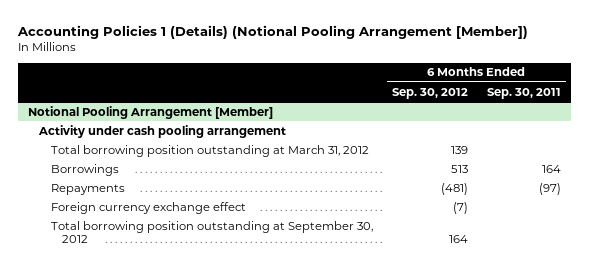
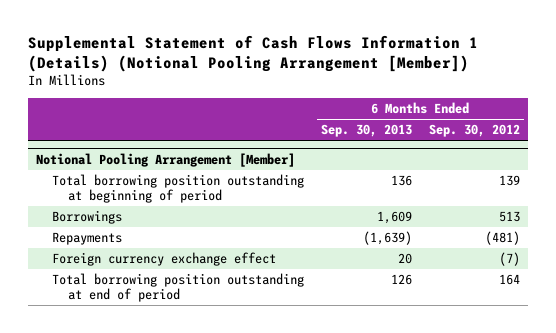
- Accounting Policies 1 (Details) (Notional Pooling Arrangement [Member])
+ Supplemental Statement of Cash Flows Information 1 (Details) (Notional Pooling Arrangement [Member])
- | 6 Months Ended Sep. 30, 2012 | 6 Months Ended Sep. 30, 2011
+ | 6 Months Ended Sep. 30, 2013 | 6 Months Ended Sep. 30, 2012
@ Notional Pooling Arrangement [Member]
- Activity under cash pooling arrangement
- Total borrowing position outstanding at March 31, 2012 | 139 |
+ Total borrowing position outstanding at beginning of period | 136 | 139
- Total borrowing position outstanding at September 30, 2012 | 164 |
+ Total borrowing position outstanding at end of period | 126 | 164

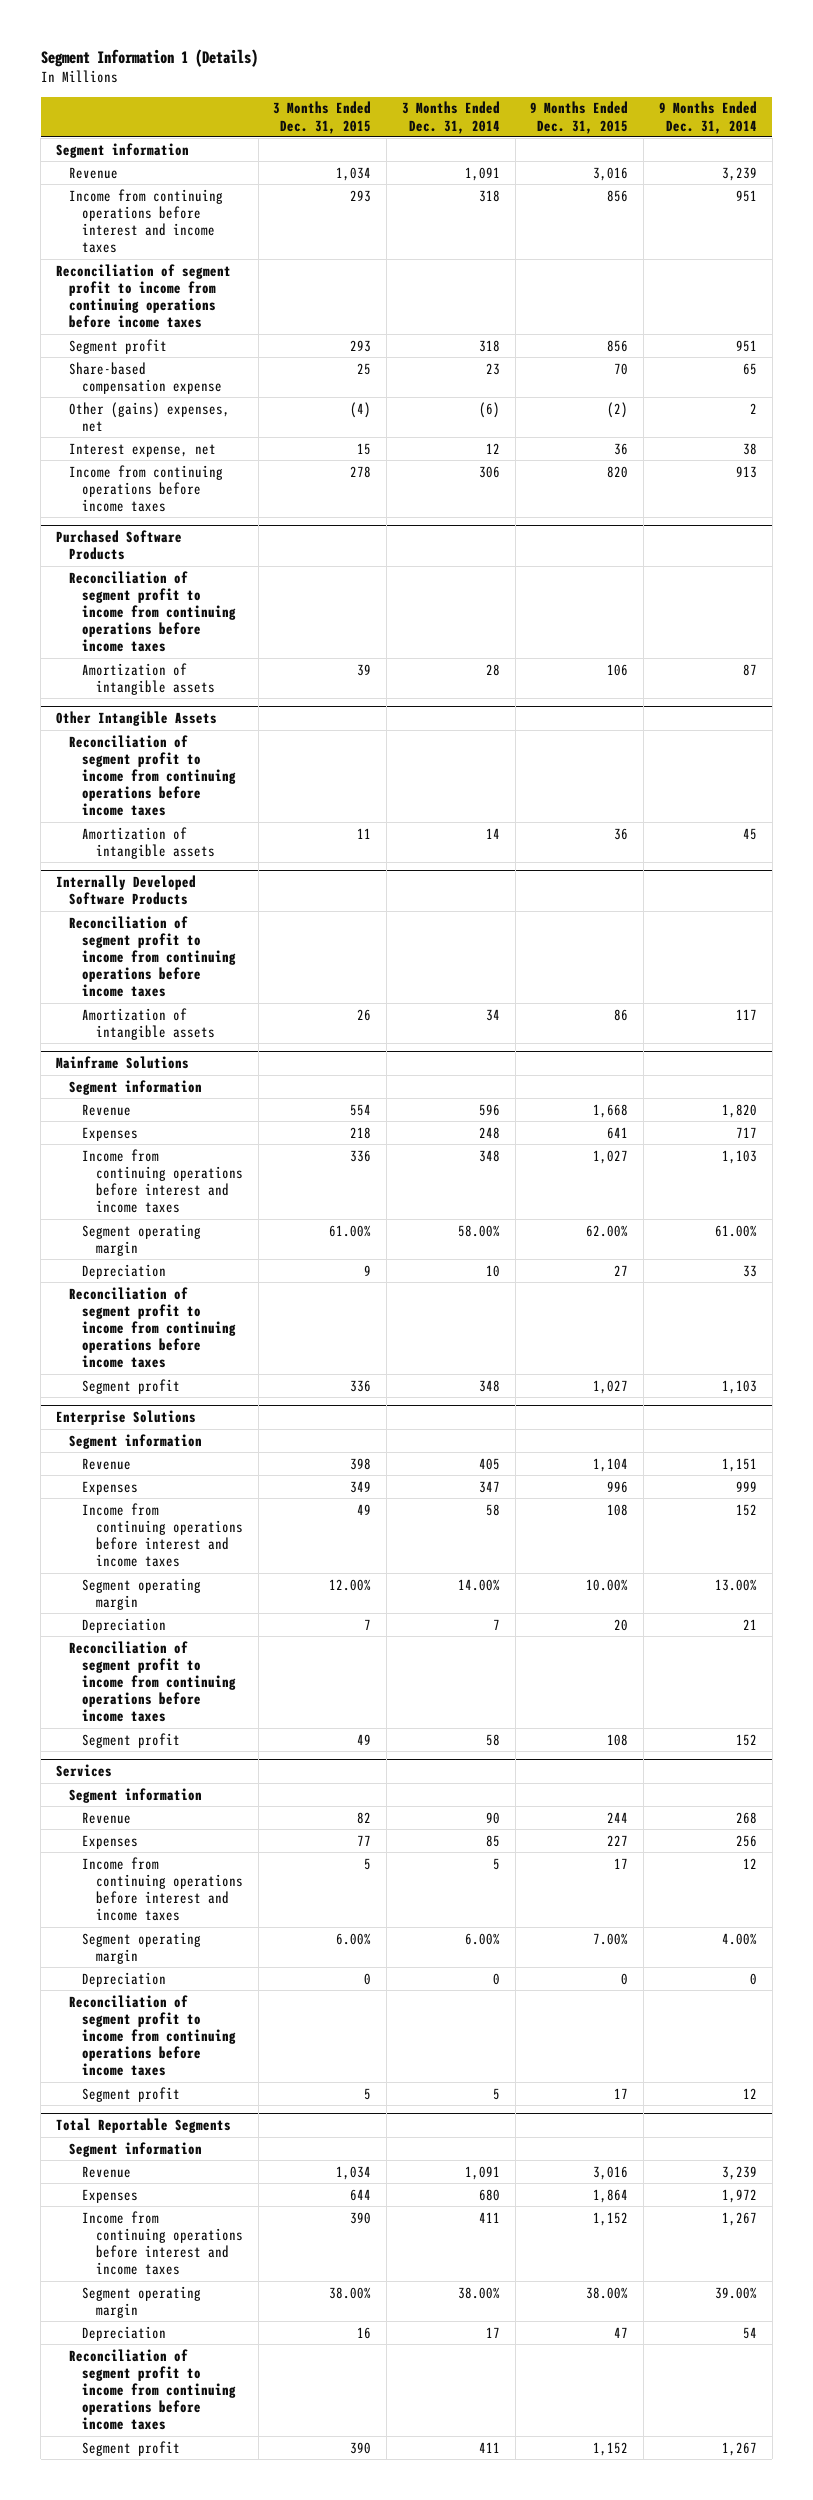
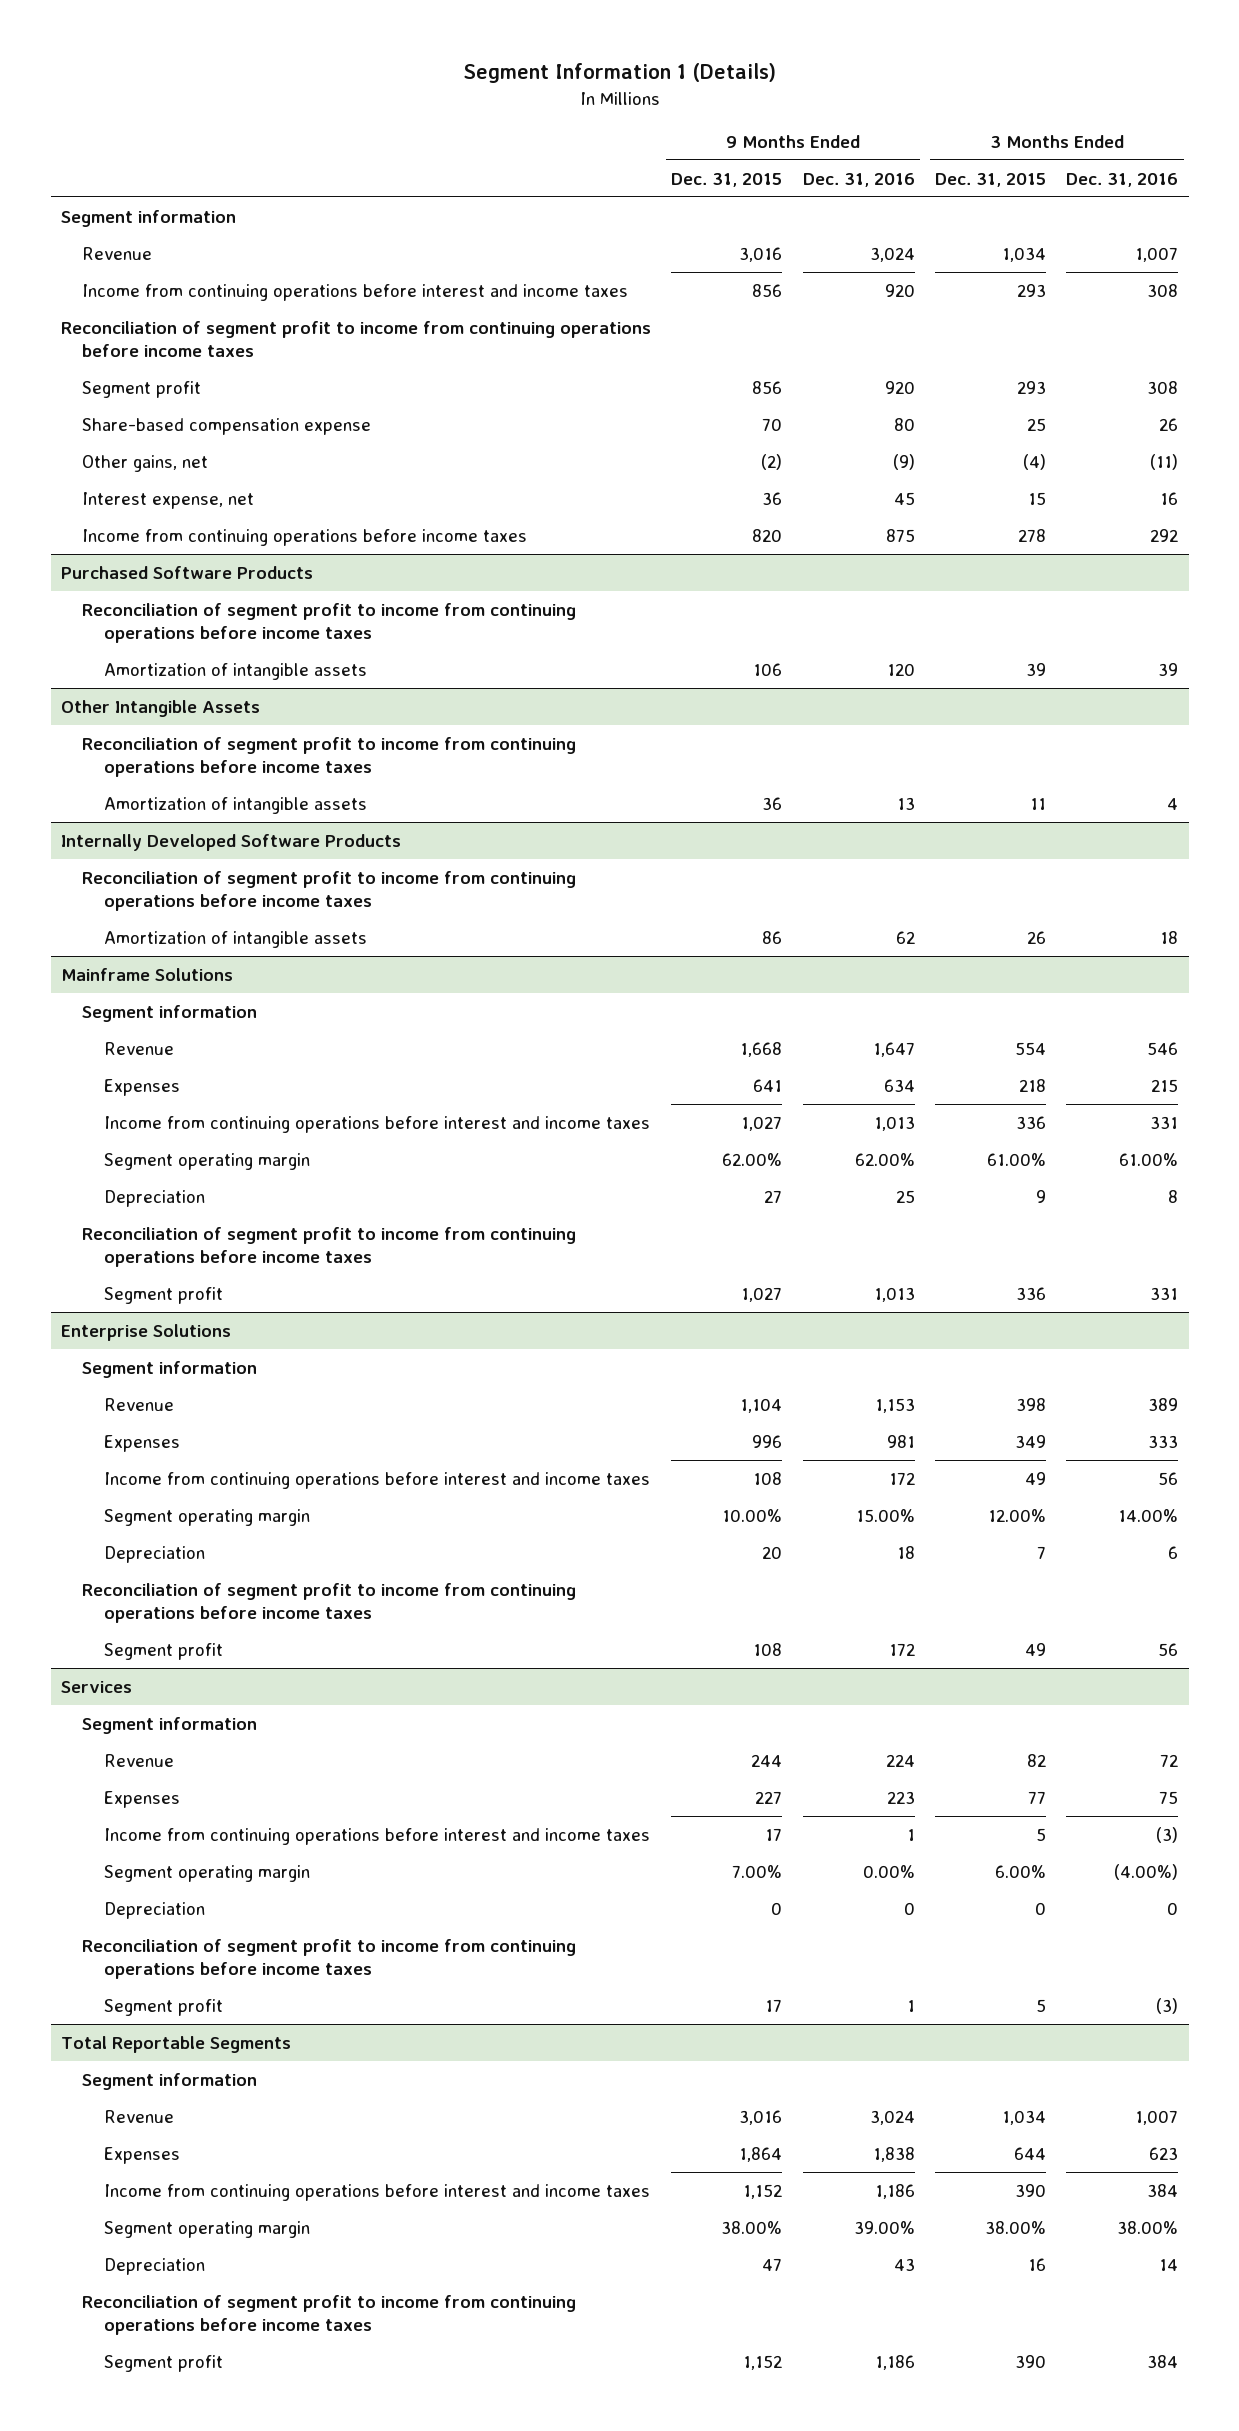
- | 3 Months Ended Dec. 31, 2015 | 3 Months Ended Dec. 31, 2014 | 9 Months Ended Dec. 31, 2015 | 9 Months Ended Dec. 31, 2014
+ | 9 Months Ended Dec. 31, 2015 | 9 Months Ended Dec. 31, 2016 | 3 Months Ended Dec. 31, 2015 | 3 Months Ended Dec. 31, 2016
- Other (gains) expenses, net | (4) | (6) | (2) | 2
+ Other gains, net | (2) | (9) | (4) | (11)

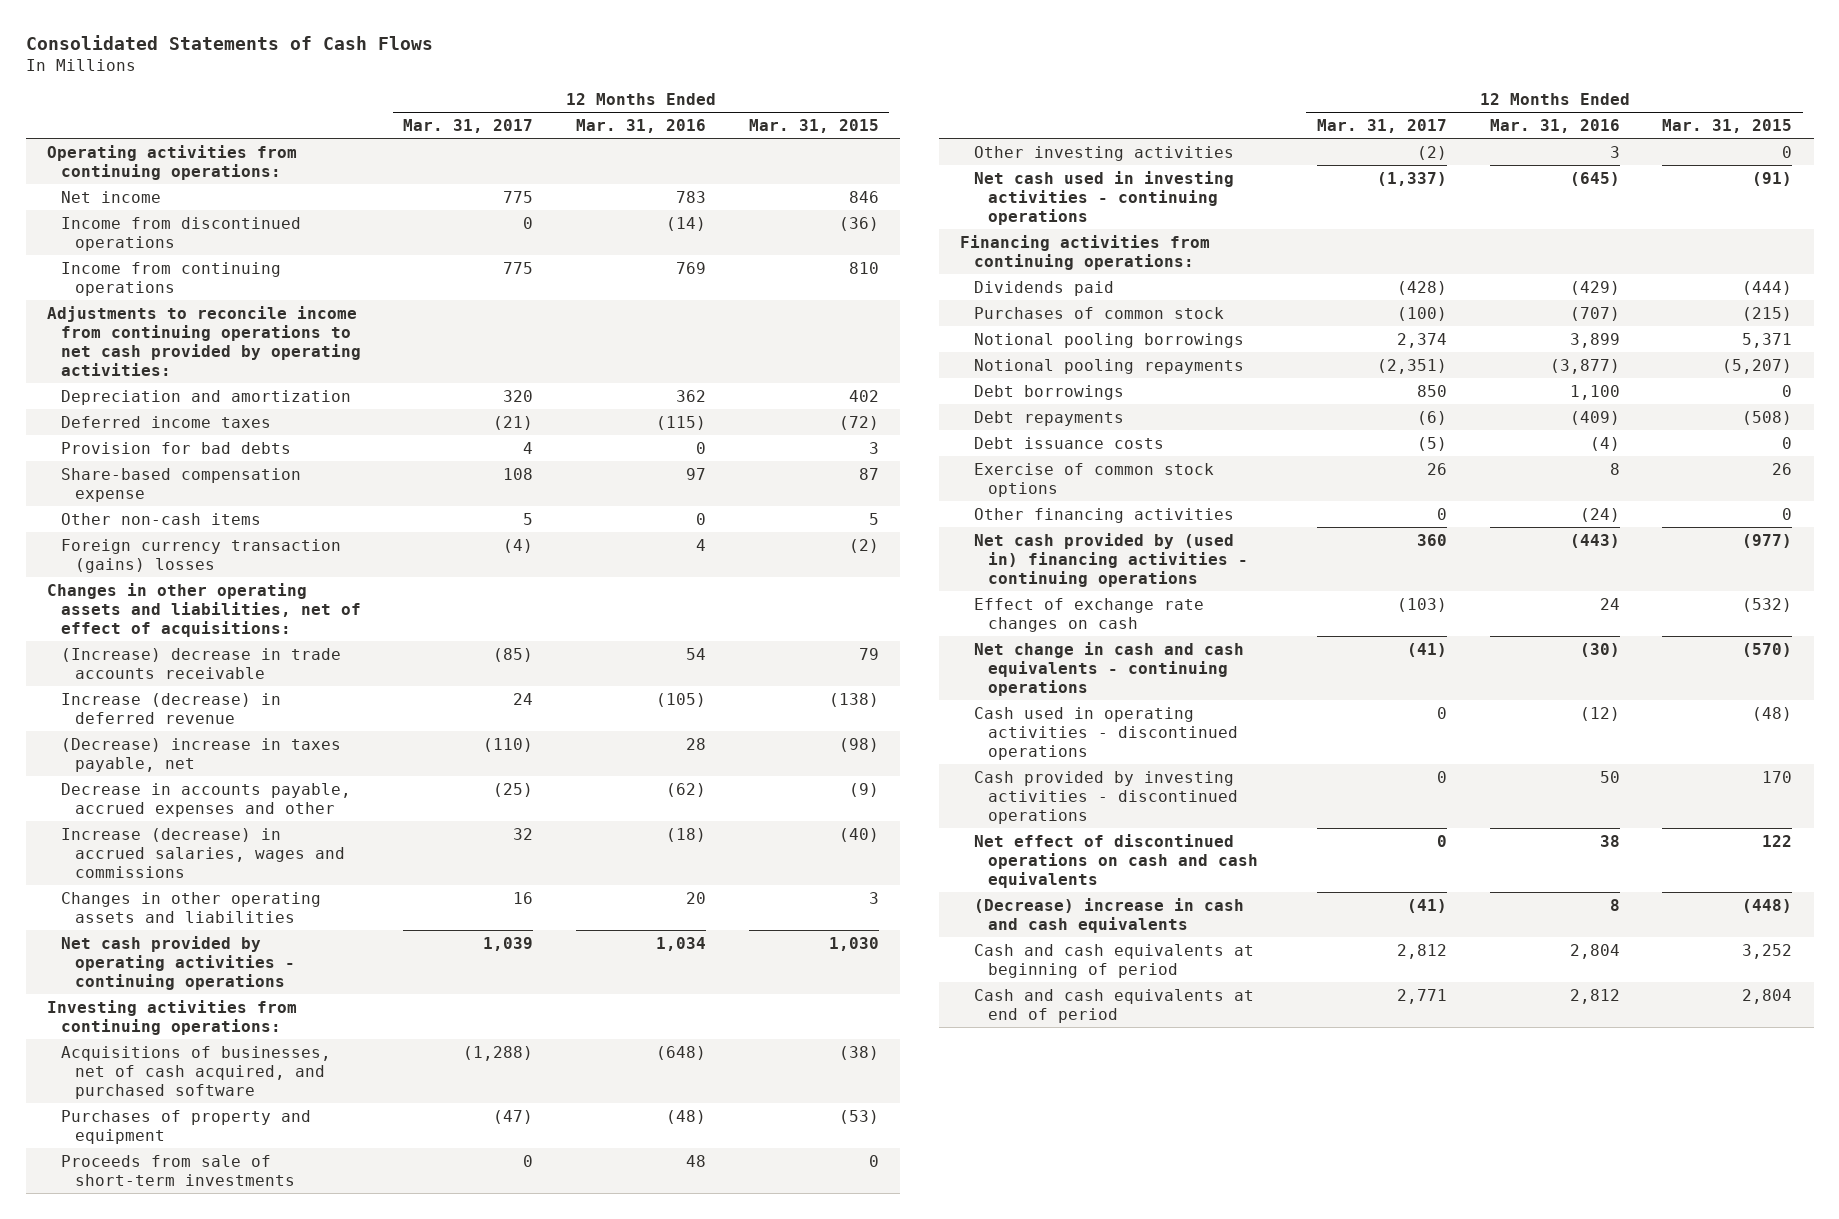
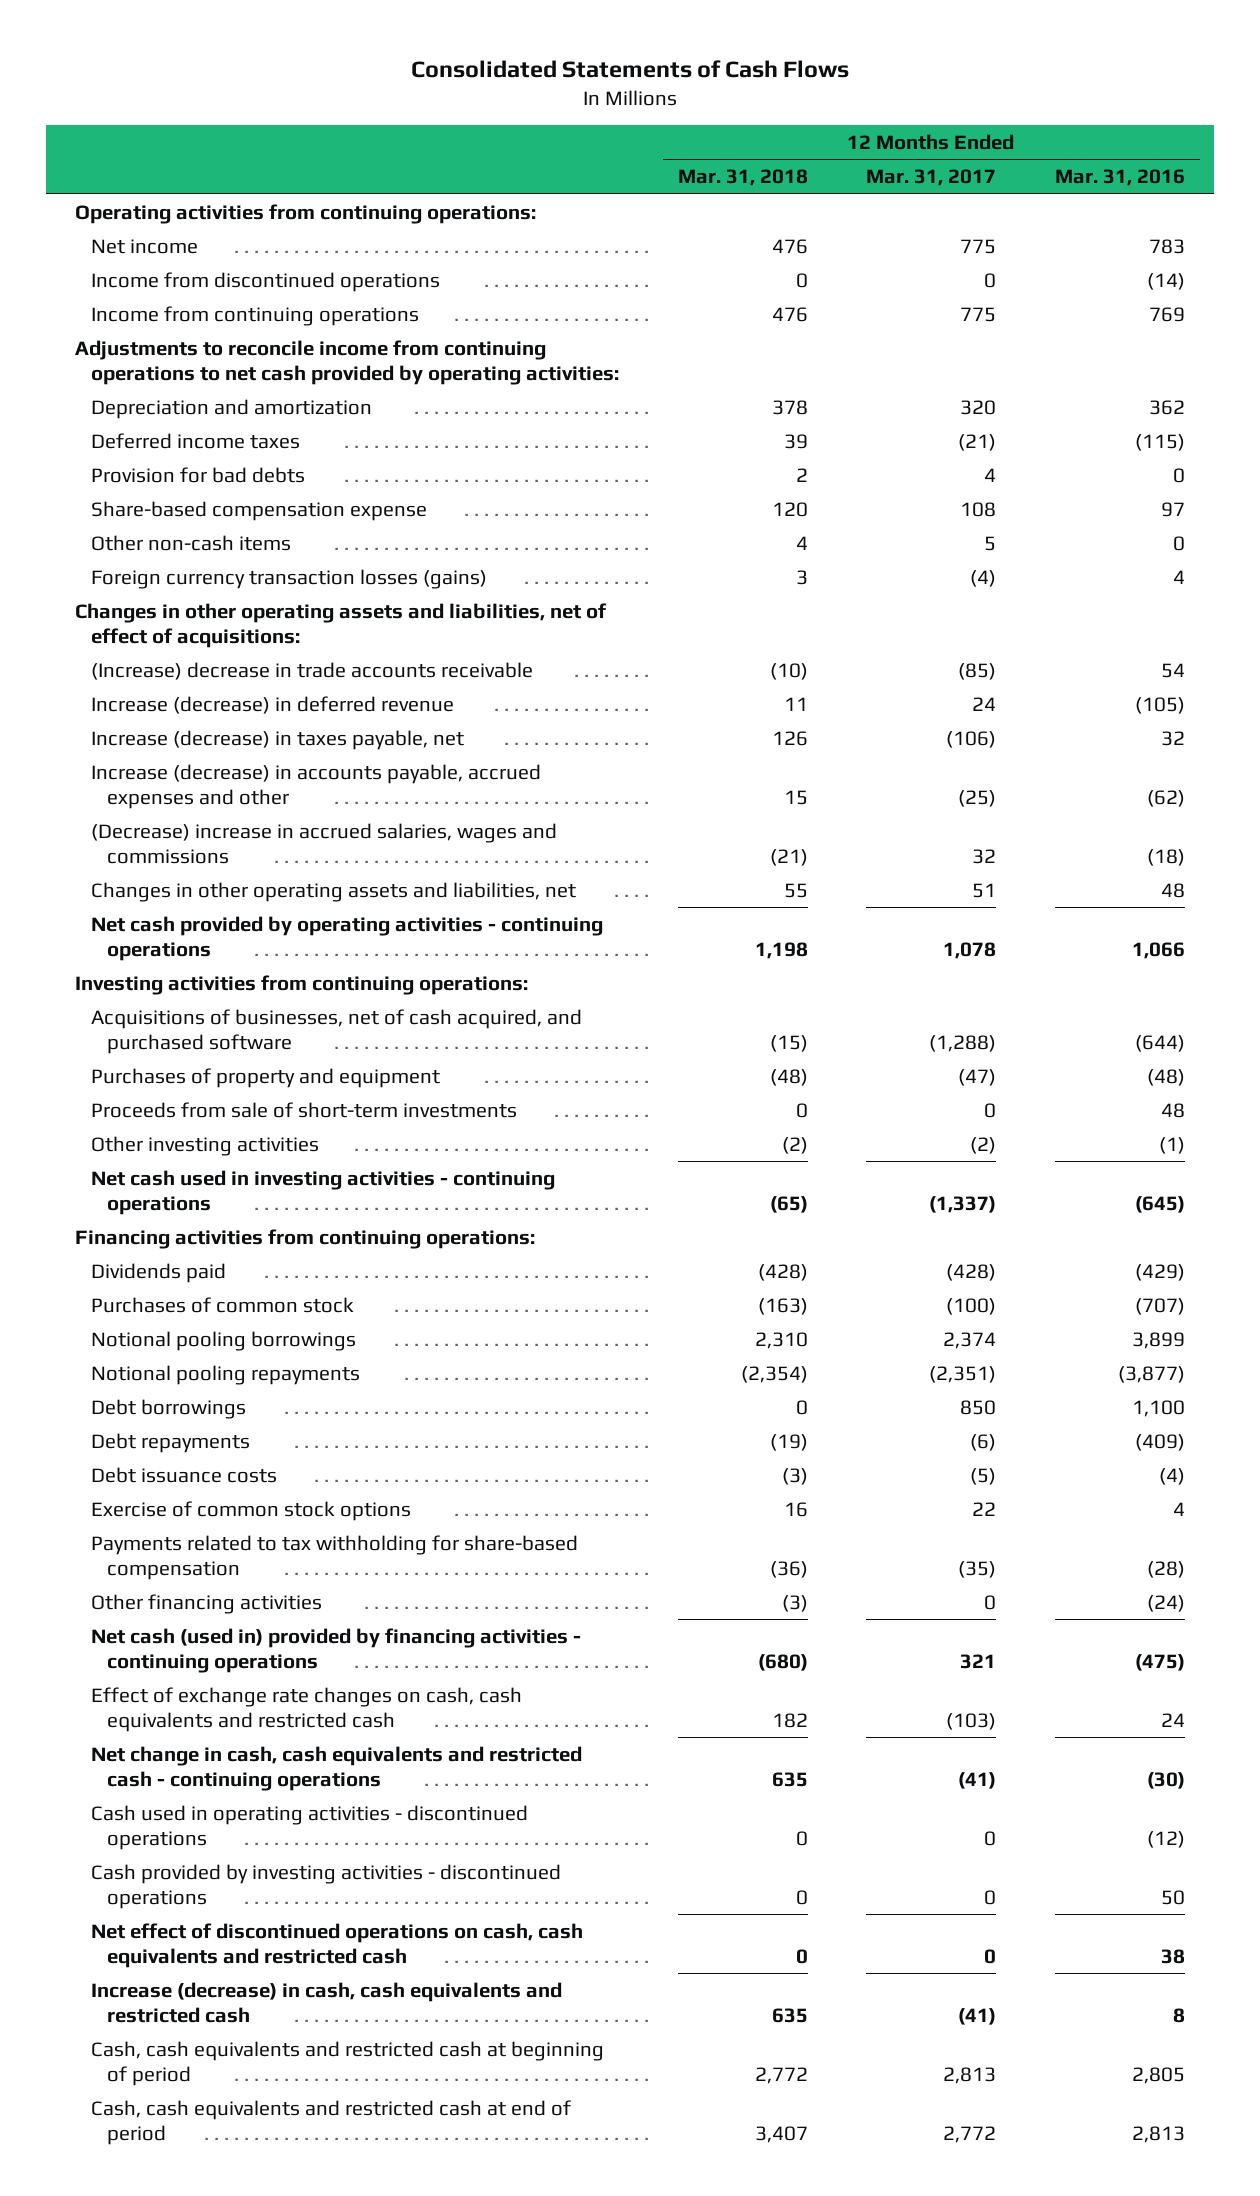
- | 12 Months Ended Mar. 31, 2017 | 12 Months Ended Mar. 31, 2016 | 12 Months Ended Mar. 31, 2015
+ | 12 Months Ended Mar. 31, 2018 | 12 Months Ended Mar. 31, 2017 | 12 Months Ended Mar. 31, 2016
- Foreign currency transaction (gains) losses | (4) | 4 | (2)
+ Foreign currency transaction losses (gains) | 3 | (4) | 4
- (Decrease) increase in taxes payable, net | (110) | 28 | (98)
- Decrease in accounts payable, accrued expenses and other | (25) | (62) | (9)
- Increase (decrease) in accrued salaries, wages and commissions | 32 | (18) | (40)
- Changes in other operating assets and liabilities | 16 | 20 | 3
- Net cash provided by operating activities - continuing operations | 1,039 | 1,034 | 1,030
+ Increase (decrease) in taxes payable, net | 126 | (106) | 32
+ Increase (decrease) in accounts payable, accrued expenses and other | 15 | (25) | (62)
+ (Decrease) increase in accrued salaries, wages and commissions | (21) | 32 | (18)
+ Changes in other operating assets and liabilities, net | 55 | 51 | 48
+ Net cash provided by operating activities - continuing operations | 1,198 | 1,078 | 1,066
- Acquisitions of businesses, net of cash acquired, and purchased software | (1,288) | (648) | (38)
+ Acquisitions of businesses, net of cash acquired, and purchased software | (15) | (1,288) | (644)
- Other investing activities | (2) | 3 | 0
+ Other investing activities | (2) | (2) | (1)
- Exercise of common stock options | 26 | 8 | 26
+ Exercise of common stock options | 16 | 22 | 4
+ Payments related to tax withholding for share-based compensation | (36) | (35) | (28)
- Net cash provided by (used in) financing activities - continuing operations | 360 | (443) | (977)
- Effect of exchange rate changes on cash | (103) | 24 | (532)
- Net change in cash and cash equivalents - continuing operations | (41) | (30) | (570)
+ Net cash (used in) provided by financing activities - continuing operations | (680) | 321 | (475)
+ Effect of exchange rate changes on cash, cash equivalents and restricted cash | 182 | (103) | 24
+ Net change in cash, cash equivalents and restricted cash - continuing operations | 635 | (41) | (30)
- Net effect of discontinued operations on cash and cash equivalents | 0 | 38 | 122
- (Decrease) increase in cash and cash equivalents | (41) | 8 | (448)
- Cash and cash equivalents at beginning of period | 2,812 | 2,804 | 3,252
- Cash and cash equivalents at end of period | 2,771 | 2,812 | 2,804
+ Net effect of discontinued operations on cash, cash equivalents and restricted cash | 0 | 0 | 38
+ Increase (decrease) in cash, cash equivalents and restricted cash | 635 | (41) | 8
+ Cash, cash equivalents and restricted cash at beginning of period | 2,772 | 2,813 | 2,805
+ Cash, cash equivalents and restricted cash at end of period | 3,407 | 2,772 | 2,813

